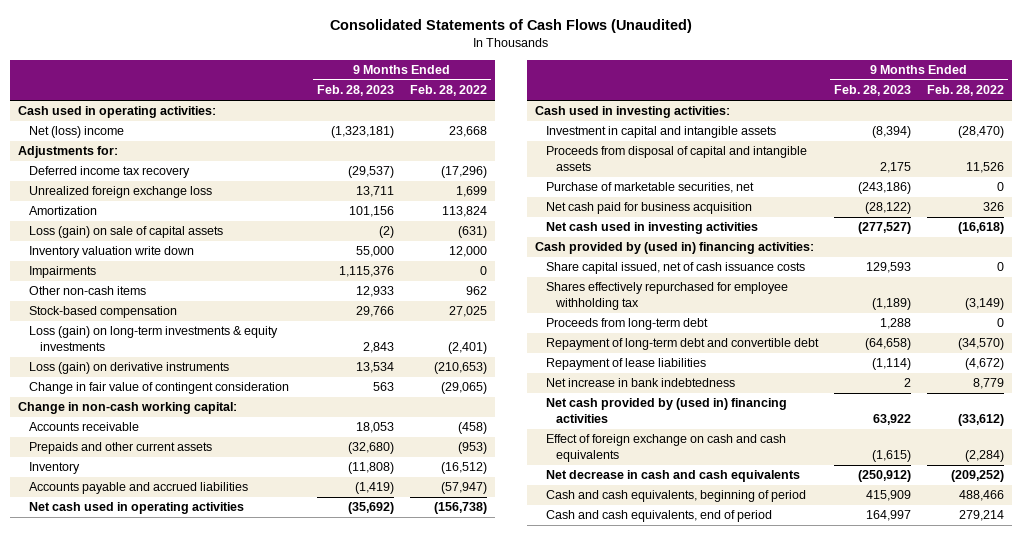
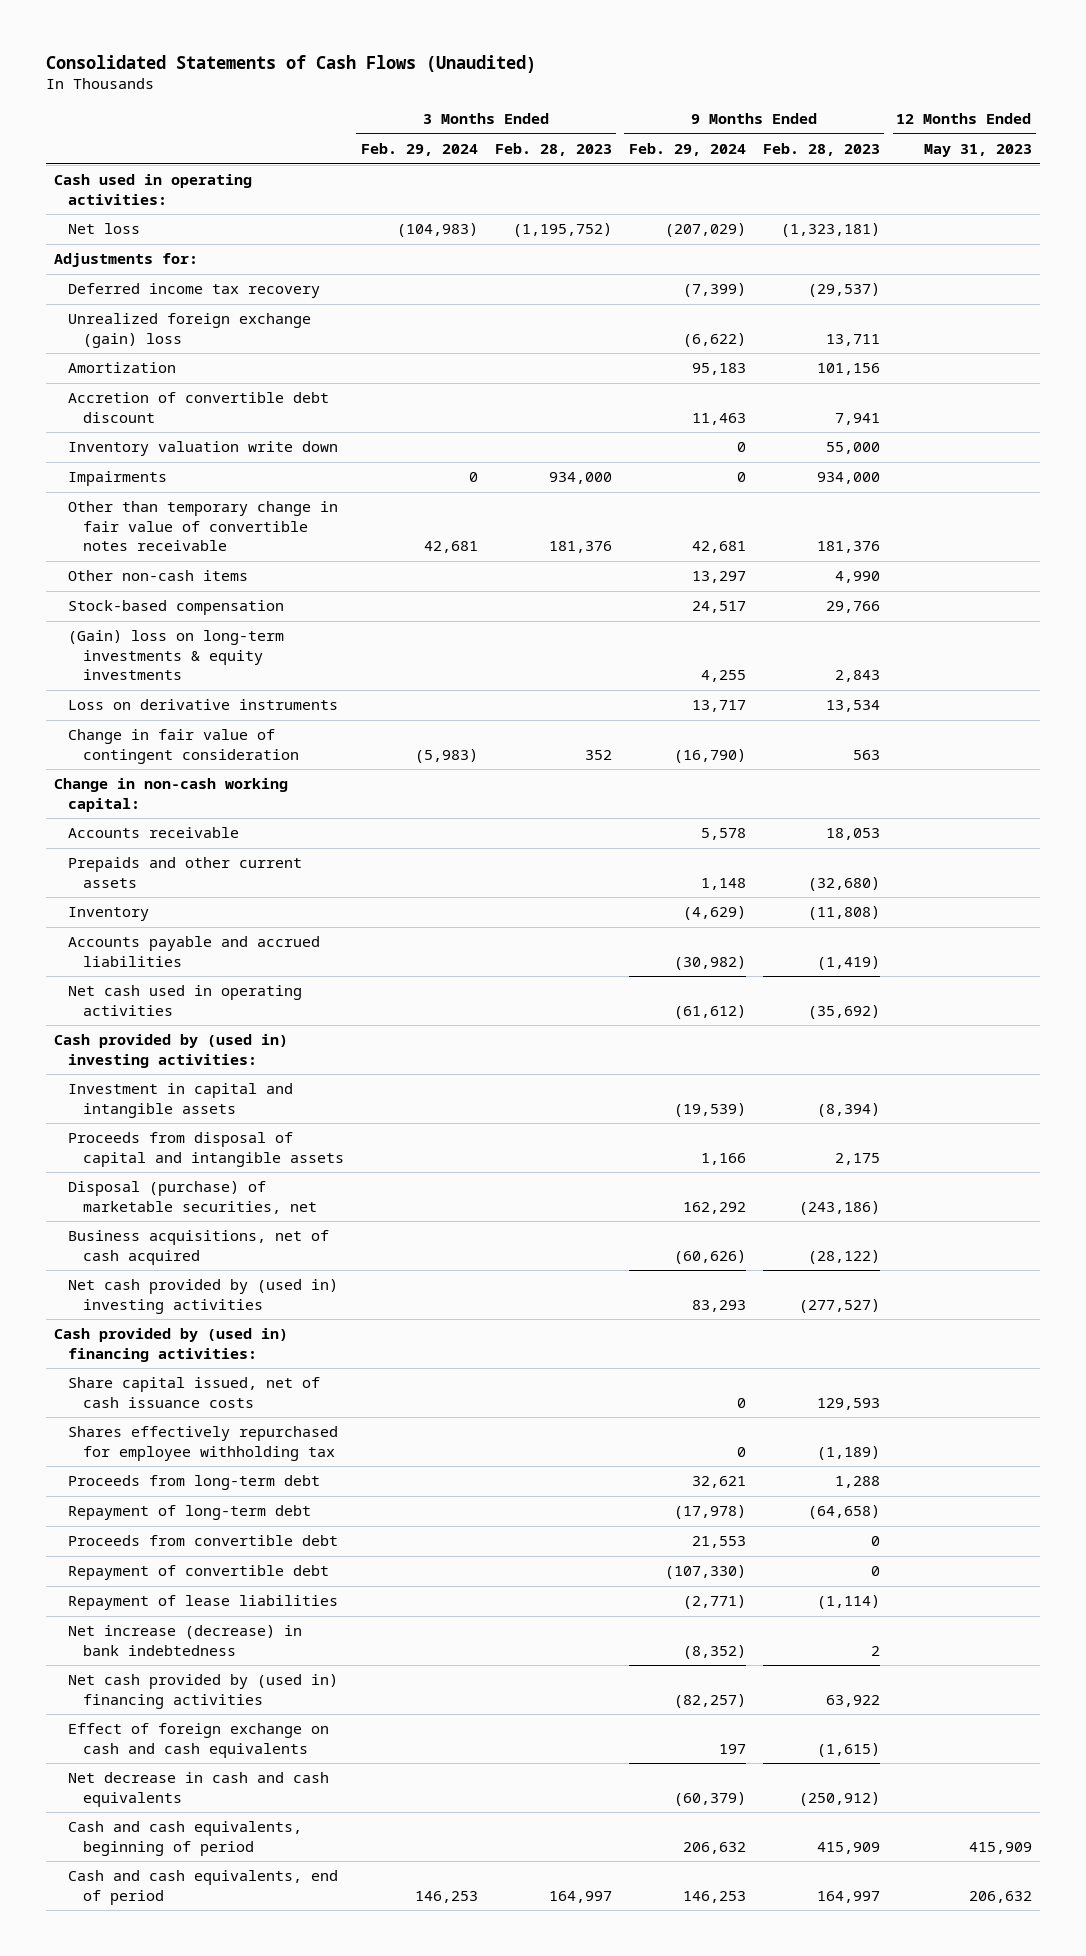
- | 9 Months Ended Feb. 28, 2023 | 9 Months Ended Feb. 28, 2022
+ | 3 Months Ended Feb. 29, 2024 | 3 Months Ended Feb. 28, 2023 | 9 Months Ended Feb. 29, 2024 | 9 Months Ended Feb. 28, 2023 | 12 Months Ended May 31, 2023
- Net (loss) income | (1,323,181) | 23,668
+ Net loss | (104,983) | (1,195,752) | (207,029) | (1,323,181) |
- Unrealized foreign exchange loss | 13,711 | 1,699
+ Unrealized foreign exchange (gain) loss | | | (6,622) | 13,711 |
- Loss (gain) on sale of capital assets | (2) | (631)
+ Accretion of convertible debt discount | | | 11,463 | 7,941 |
- Impairments | 1,115,376 | 0
- Other non-cash items | 12,933 | 962
+ Impairments | 0 | 934,000 | 0 | 934,000 |
+ Other than temporary change in fair value of convertible notes receivable | 42,681 | 181,376 | 42,681 | 181,376 |
+ Other non-cash items | | | 13,297 | 4,990 |
- Loss (gain) on long-term investments & equity investments | 2,843 | (2,401)
- Loss (gain) on derivative instruments | 13,534 | (210,653)
+ (Gain) loss on long-term investments & equity investments | | | 4,255 | 2,843 |
+ Loss on derivative instruments | | | 13,717 | 13,534 |
- Cash used in investing activities:
+ Cash provided by (used in) investing activities:
- Purchase of marketable securities, net | (243,186) | 0
- Net cash paid for business acquisition | (28,122) | 326
- Net cash used in investing activities | (277,527) | (16,618)
+ Disposal (purchase) of marketable securities, net | | | 162,292 | (243,186) |
+ Business acquisitions, net of cash acquired | | | (60,626) | (28,122) |
+ Net cash provided by (used in) investing activities | | | 83,293 | (277,527) |
- Repayment of long-term debt and convertible debt | (64,658) | (34,570)
+ Repayment of long-term debt | | | (17,978) | (64,658) |
+ Proceeds from convertible debt | | | 21,553 | 0 |
+ Repayment of convertible debt | | | (107,330) | 0 |
- Net increase in bank indebtedness | 2 | 8,779
+ Net increase (decrease) in bank indebtedness | | | (8,352) | 2 |

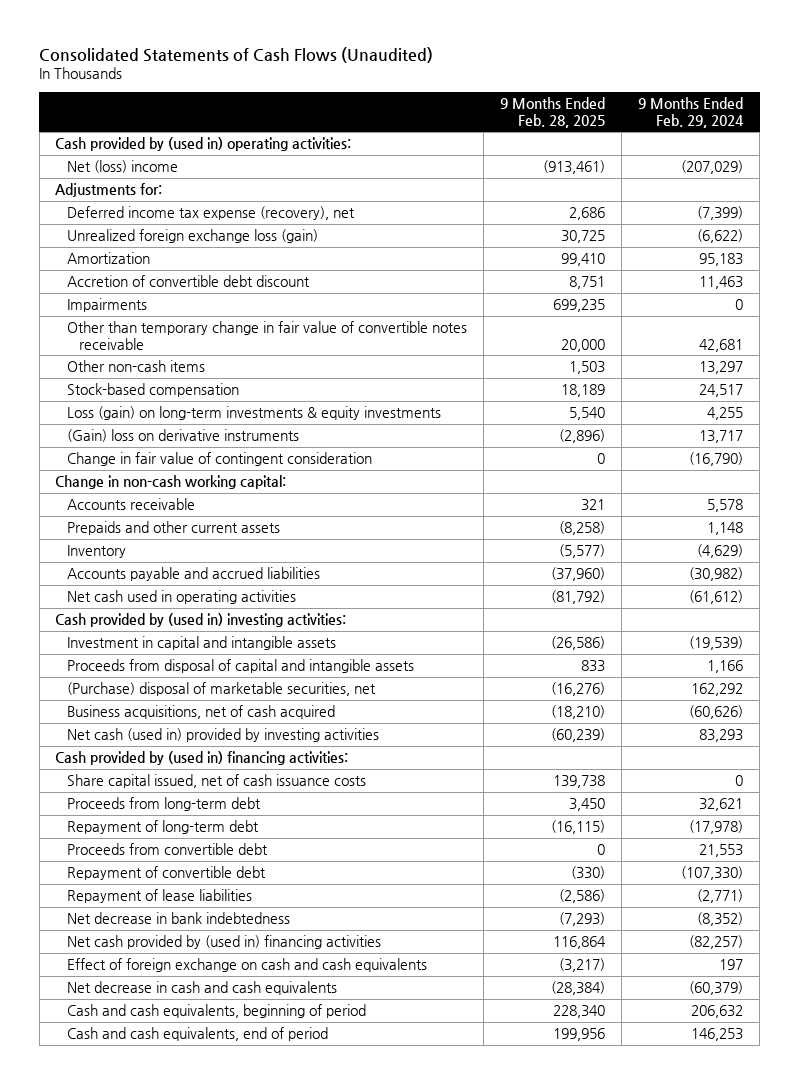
- | 3 Months Ended Feb. 29, 2024 | 3 Months Ended Feb. 28, 2023 | 9 Months Ended Feb. 29, 2024 | 9 Months Ended Feb. 28, 2023 | 12 Months Ended May 31, 2023
+ | 9 Months Ended Feb. 28, 2025 | 9 Months Ended Feb. 29, 2024
- Cash used in operating activities:
- Net loss | (104,983) | (1,195,752) | (207,029) | (1,323,181) |
+ Cash provided by (used in) operating activities:
+ Net (loss) income | (913,461) | (207,029)
- Deferred income tax recovery | | | (7,399) | (29,537) |
- Unrealized foreign exchange (gain) loss | | | (6,622) | 13,711 |
+ Deferred income tax expense (recovery), net | 2,686 | (7,399)
+ Unrealized foreign exchange loss (gain) | 30,725 | (6,622)
- Inventory valuation write down | | | 0 | 55,000 |
- (Gain) loss on long-term investments & equity investments | | | 4,255 | 2,843 |
- Loss on derivative instruments | | | 13,717 | 13,534 |
+ Loss (gain) on long-term investments & equity investments | 5,540 | 4,255
+ (Gain) loss on derivative instruments | (2,896) | 13,717
- Disposal (purchase) of marketable securities, net | | | 162,292 | (243,186) |
+ (Purchase) disposal of marketable securities, net | (16,276) | 162,292
- Net cash provided by (used in) investing activities | | | 83,293 | (277,527) |
+ Net cash (used in) provided by investing activities | (60,239) | 83,293
- Shares effectively repurchased for employee withholding tax | | | 0 | (1,189) |
- Net increase (decrease) in bank indebtedness | | | (8,352) | 2 |
+ Net decrease in bank indebtedness | (7,293) | (8,352)

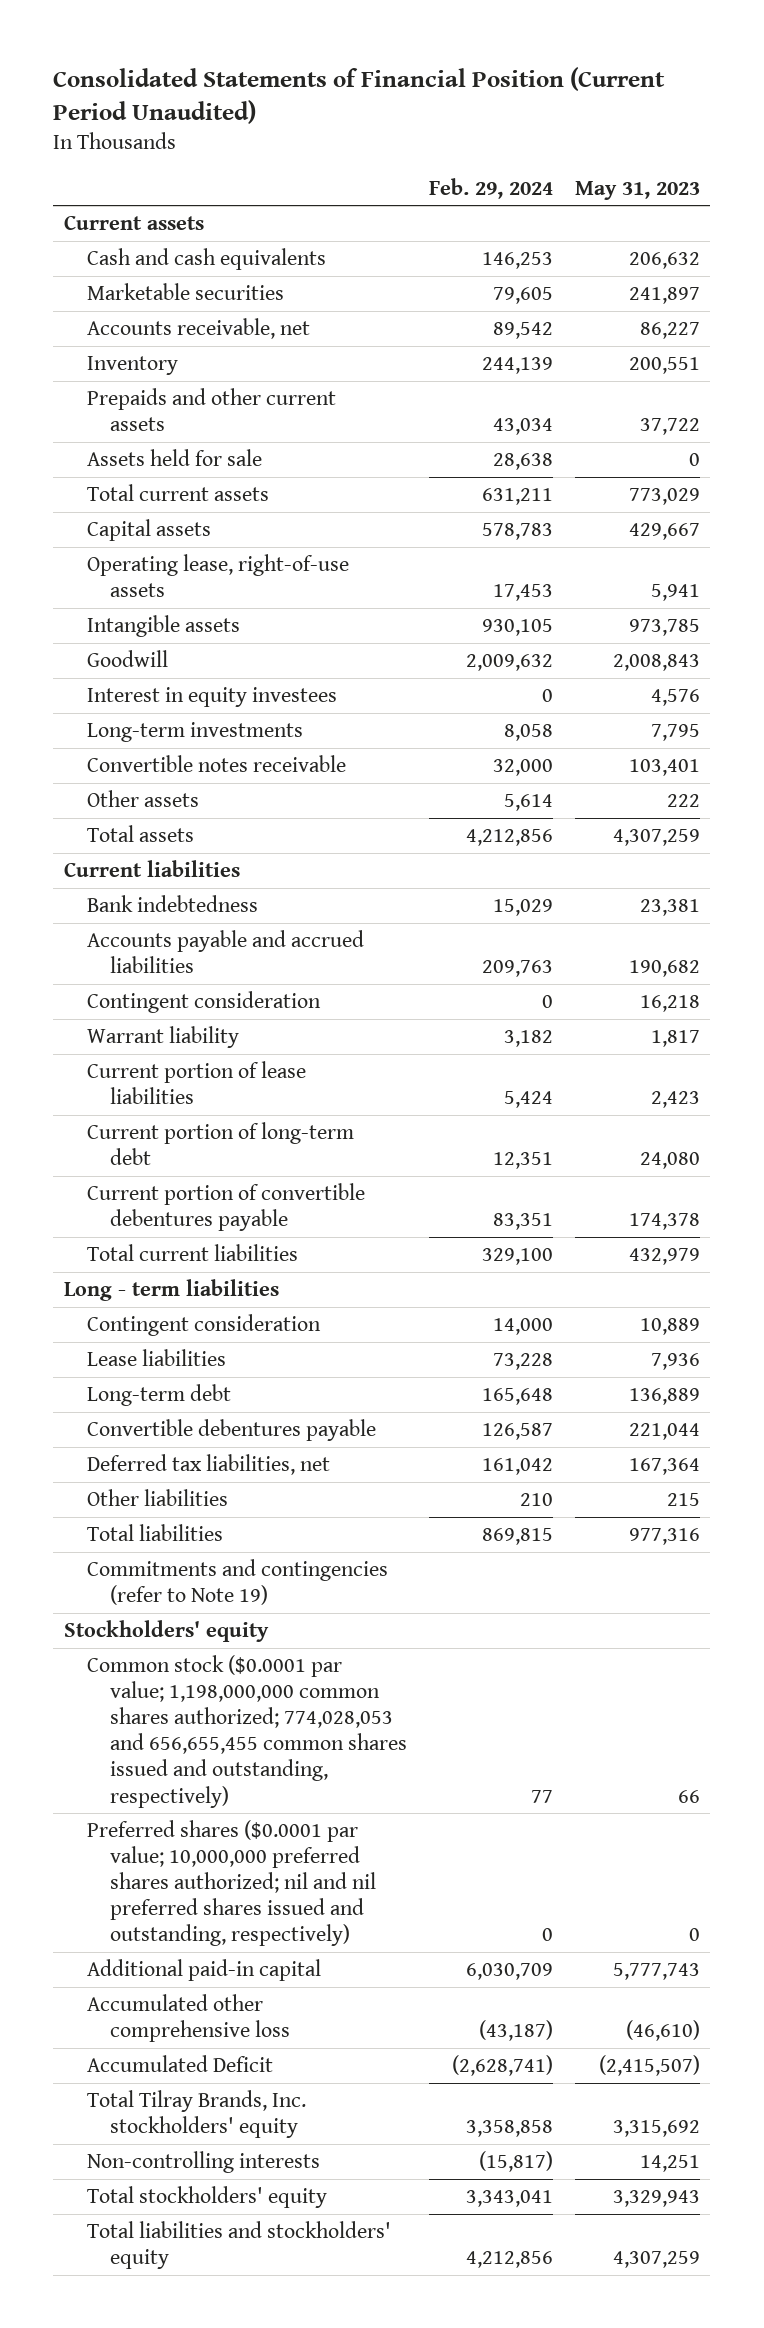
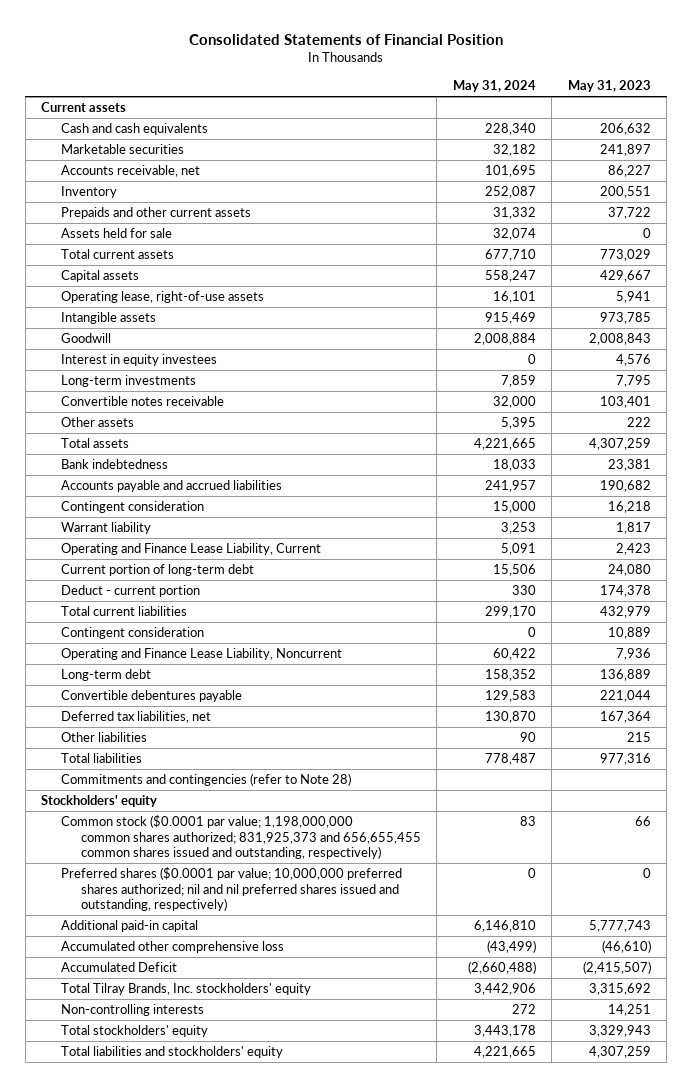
- Consolidated Statements of Financial Position (Current Period Unaudited)
+ Consolidated Statements of Financial Position
- | Feb. 29, 2024 | May 31, 2023
+ | May 31, 2024 | May 31, 2023
- Current liabilities
- Current portion of lease liabilities | 5,424 | 2,423
+ Operating and Finance Lease Liability, Current | 5,091 | 2,423
- Current portion of convertible debentures payable | 83,351 | 174,378
+ Deduct - current portion | 330 | 174,378
- Long - term liabilities
- Lease liabilities | 73,228 | 7,936
+ Operating and Finance Lease Liability, Noncurrent | 60,422 | 7,936
- Commitments and contingencies (refer to Note 19)
+ Commitments and contingencies (refer to Note 28)
- Common stock ($0.0001 par value; 1,198,000,000 common shares authorized; 774,028,053 and 656,655,455 common shares issued and outstanding, respectively) | 77 | 66
+ Common stock ($0.0001 par value; 1,198,000,000 common shares authorized; 831,925,373 and 656,655,455 common shares issued and outstanding, respectively) | 83 | 66

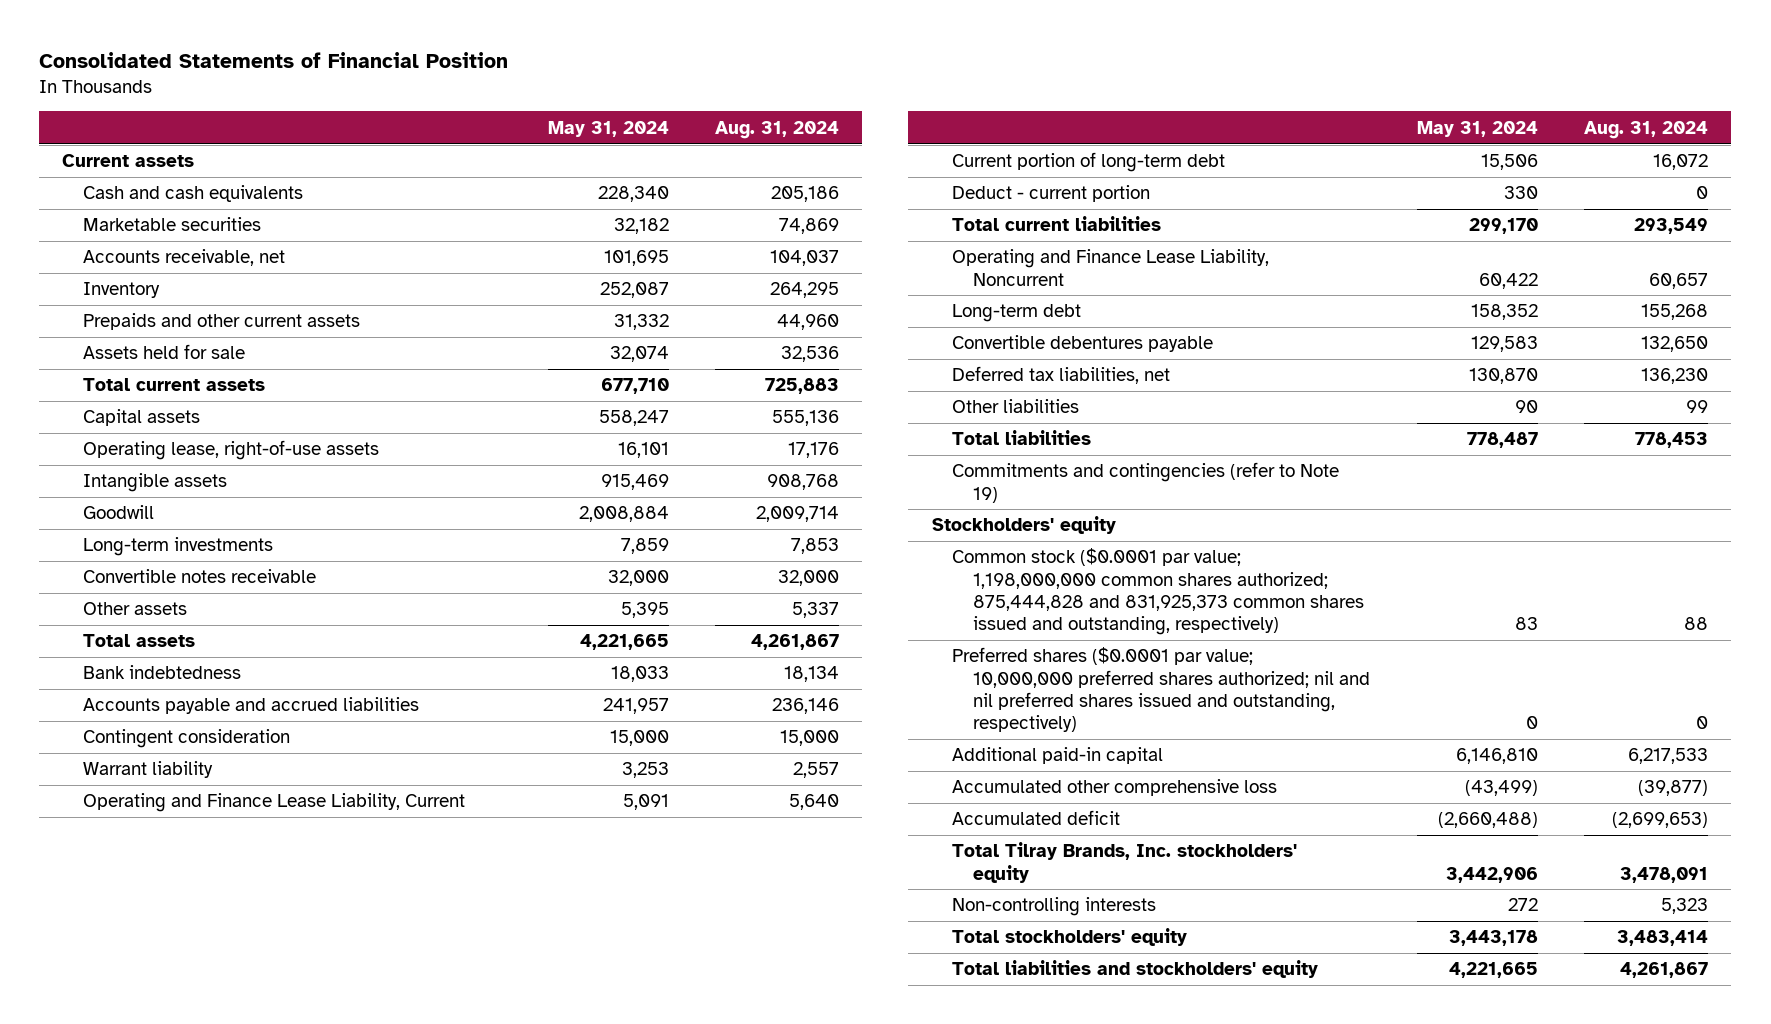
- | May 31, 2024 | May 31, 2023
+ | May 31, 2024 | Aug. 31, 2024
- Interest in equity investees | 0 | 4,576
- Contingent consideration | 0 | 10,889
- Commitments and contingencies (refer to Note 28)
+ Commitments and contingencies (refer to Note 19)
- Common stock ($0.0001 par value; 1,198,000,000 common shares authorized; 831,925,373 and 656,655,455 common shares issued and outstanding, respectively) | 83 | 66
+ Common stock ($0.0001 par value; 1,198,000,000 common shares authorized; 875,444,828 and 831,925,373 common shares issued and outstanding, respectively) | 83 | 88
- Accumulated Deficit | (2,660,488) | (2,415,507)
+ Accumulated deficit | (2,660,488) | (2,699,653)

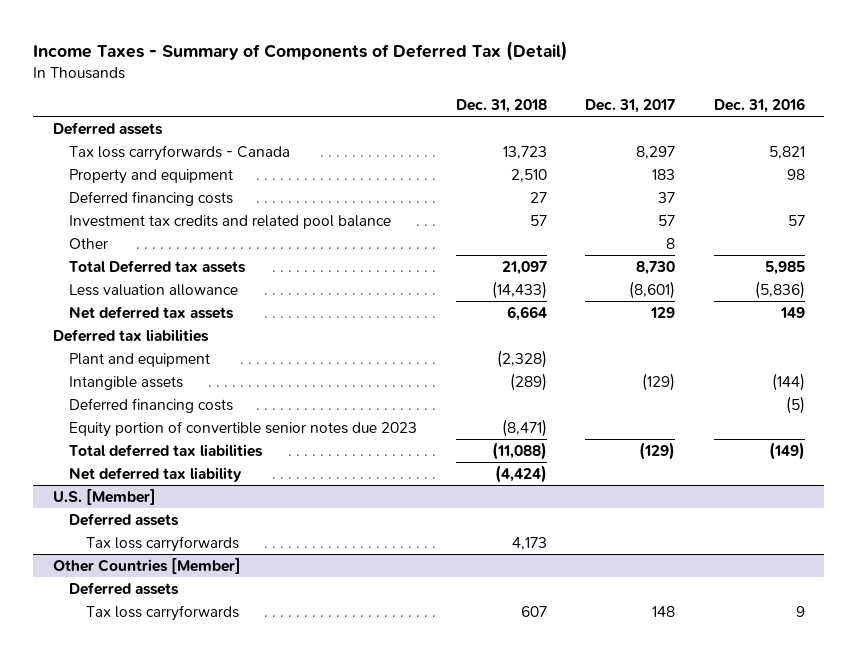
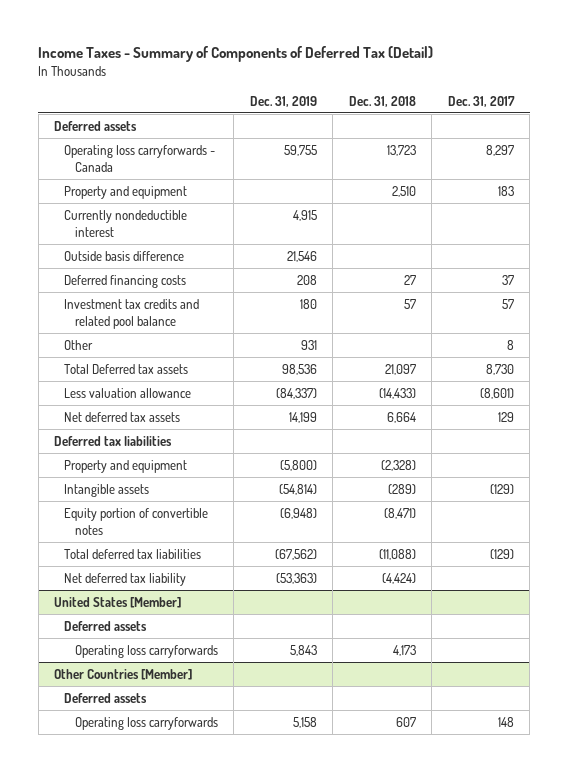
- | Dec. 31, 2018 | Dec. 31, 2017 | Dec. 31, 2016
+ | Dec. 31, 2019 | Dec. 31, 2018 | Dec. 31, 2017
- Tax loss carryforwards - Canada | 13,723 | 8,297 | 5,821
+ Operating loss carryforwards - Canada | 59,755 | 13,723 | 8,297
+ Currently nondeductible interest | 4,915 | |
+ Outside basis difference | 21,546 | |
- Plant and equipment | (2,328) | |
+ Property and equipment | (5,800) | (2,328) |
- Deferred financing costs | | | (5)
- Equity portion of convertible senior notes due 2023 | (8,471) | |
+ Equity portion of convertible notes | (6,948) | (8,471) |
- U.S. [Member]
+ United States [Member]
- Tax loss carryforwards | 4,173 | |
+ Operating loss carryforwards | 5,843 | 4,173 |
@ Other Countries [Member]
- Tax loss carryforwards | 607 | 148 | 9
+ Operating loss carryforwards | 5,158 | 607 | 148

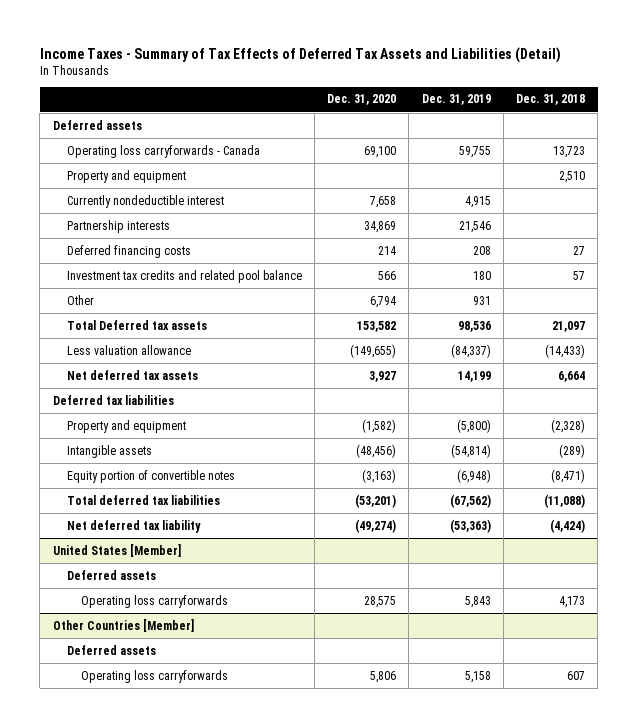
- Income Taxes - Summary of Components of Deferred Tax (Detail)
+ Income Taxes - Summary of Tax Effects of Deferred Tax Assets and Liabilities (Detail)
- | Dec. 31, 2019 | Dec. 31, 2018 | Dec. 31, 2017
+ | Dec. 31, 2020 | Dec. 31, 2019 | Dec. 31, 2018
- Outside basis difference | 21,546 | |
+ Partnership interests | 34,869 | 21,546 |

